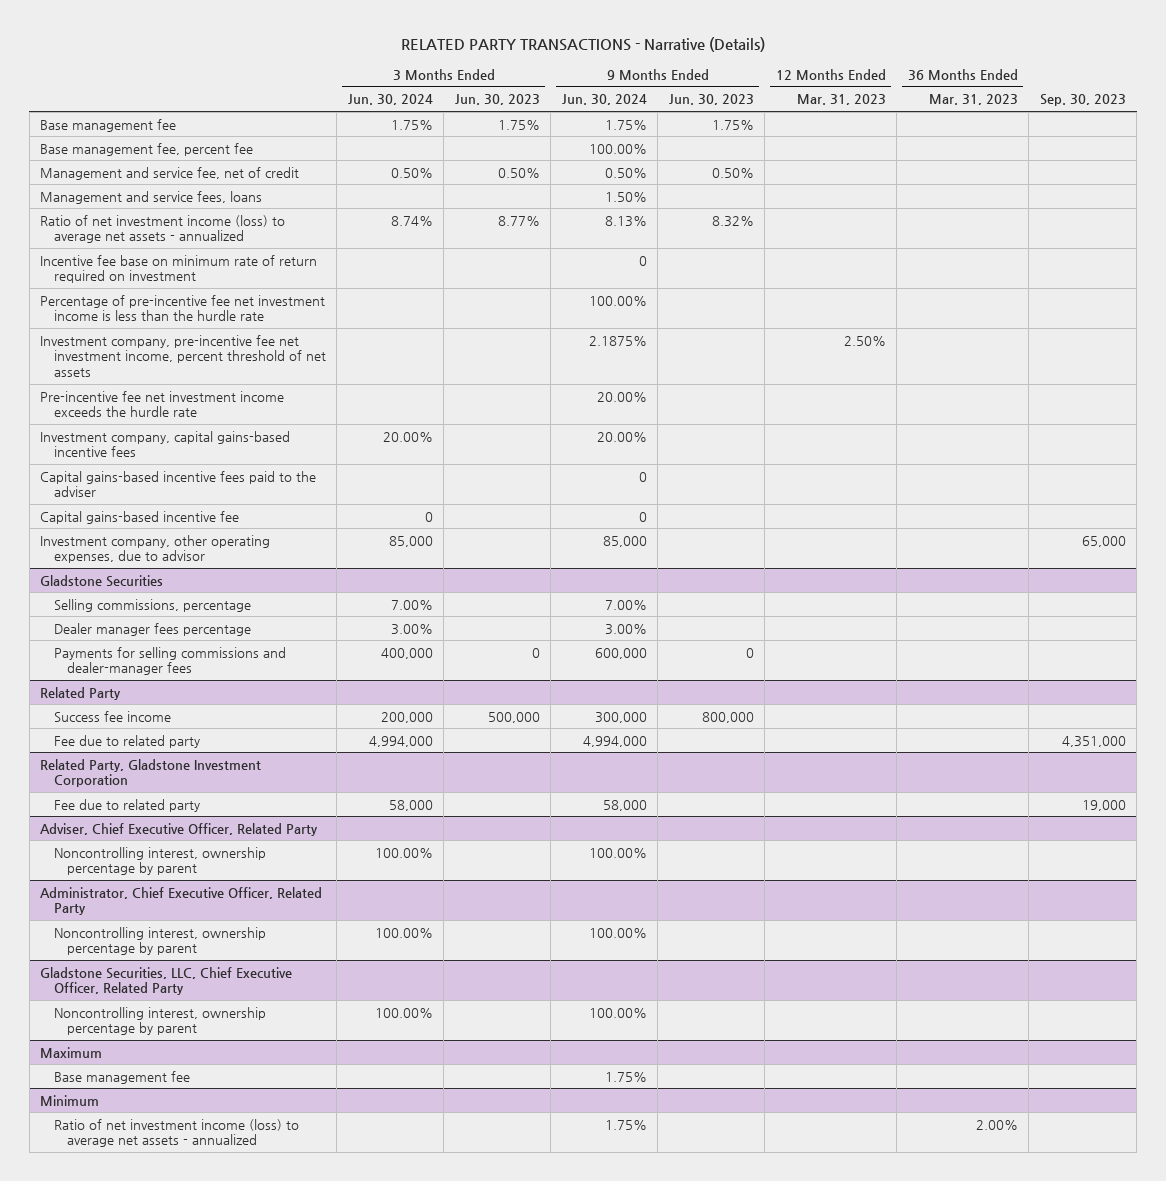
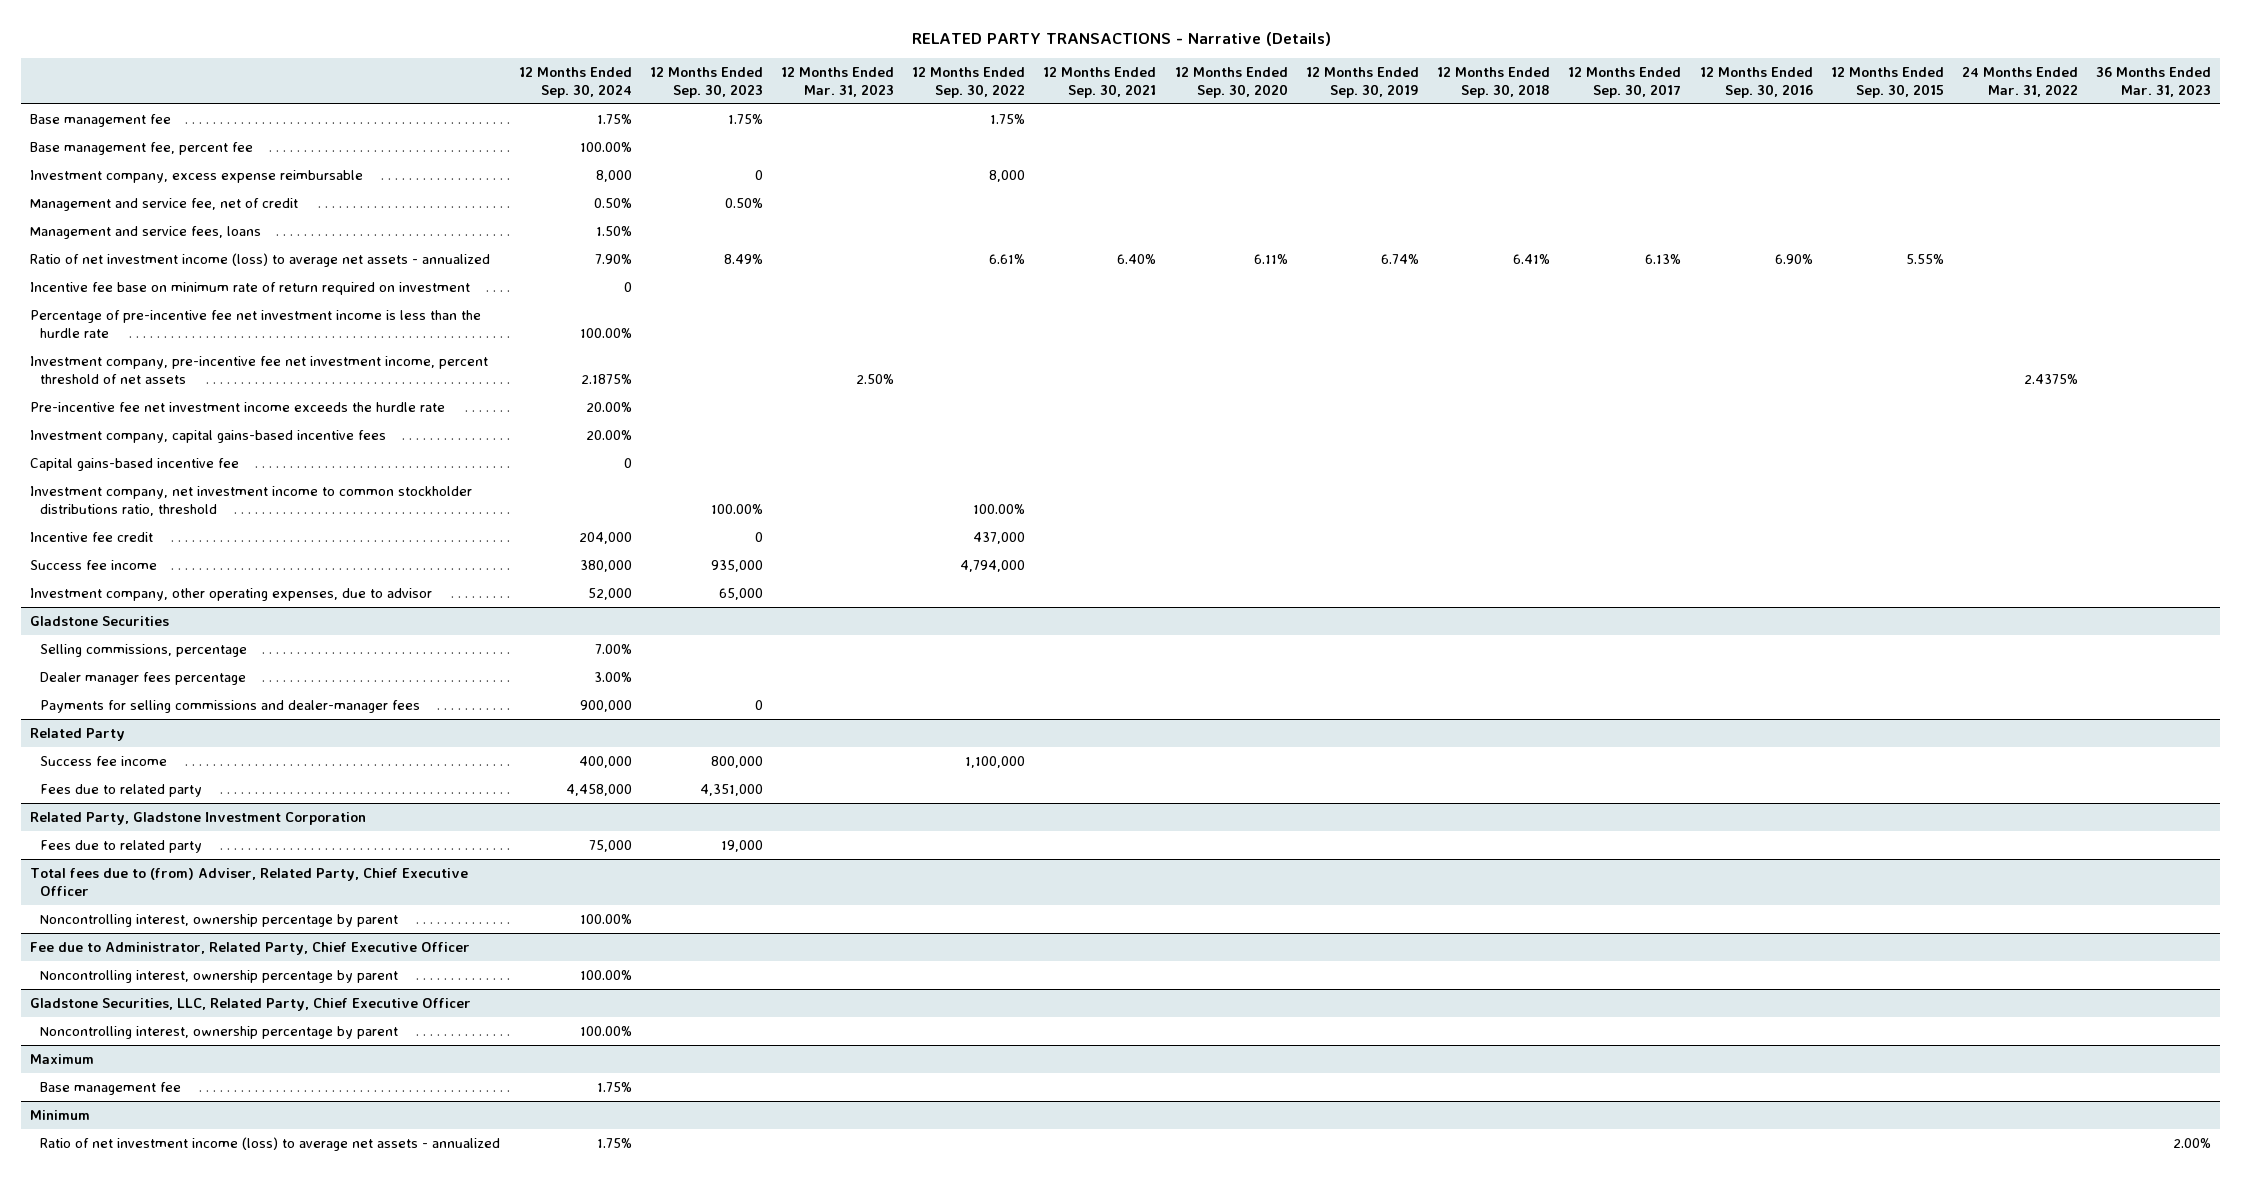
- | 3 Months Ended Jun. 30, 2024 | 3 Months Ended Jun. 30, 2023 | 9 Months Ended Jun. 30, 2024 | 9 Months Ended Jun. 30, 2023 | 12 Months Ended Mar. 31, 2023 | 36 Months Ended Mar. 31, 2023 | Sep. 30, 2023
+ | 12 Months Ended Sep. 30, 2024 | 12 Months Ended Sep. 30, 2023 | 12 Months Ended Mar. 31, 2023 | 12 Months Ended Sep. 30, 2022 | 12 Months Ended Sep. 30, 2021 | 12 Months Ended Sep. 30, 2020 | 12 Months Ended Sep. 30, 2019 | 12 Months Ended Sep. 30, 2018 | 12 Months Ended Sep. 30, 2017 | 12 Months Ended Sep. 30, 2016 | 12 Months Ended Sep. 30, 2015 | 24 Months Ended Mar. 31, 2022 | 36 Months Ended Mar. 31, 2023
+ Investment company, excess expense reimbursable | 8,000 | 0 | | 8,000 | | | | | | | | |
- Capital gains-based incentive fees paid to the adviser | | | 0 | | | |
+ Investment company, net investment income to common stockholder distributions ratio, threshold | | 100.00% | | 100.00% | | | | | | | | |
+ Incentive fee credit | 204,000 | 0 | | 437,000 | | | | | | | | |
+ Success fee income | 380,000 | 935,000 | | 4,794,000 | | | | | | | | |
@ Related Party
- Fee due to related party | 4,994,000 | | 4,994,000 | | | | 4,351,000
+ Fees due to related party | 4,458,000 | 4,351,000 | | | | | | | | | | |
@ Related Party, Gladstone Investment Corporation
- Fee due to related party | 58,000 | | 58,000 | | | | 19,000
- Adviser, Chief Executive Officer, Related Party
@ Related Party, Gladstone Investment Corporation
+ Fees due to related party | 75,000 | 19,000 | | | | | | | | | | |
+ Total fees due to (from) Adviser, Related Party, Chief Executive Officer
- Administrator, Chief Executive Officer, Related Party
+ Fee due to Administrator, Related Party, Chief Executive Officer
- Gladstone Securities, LLC, Chief Executive Officer, Related Party
+ Gladstone Securities, LLC, Related Party, Chief Executive Officer

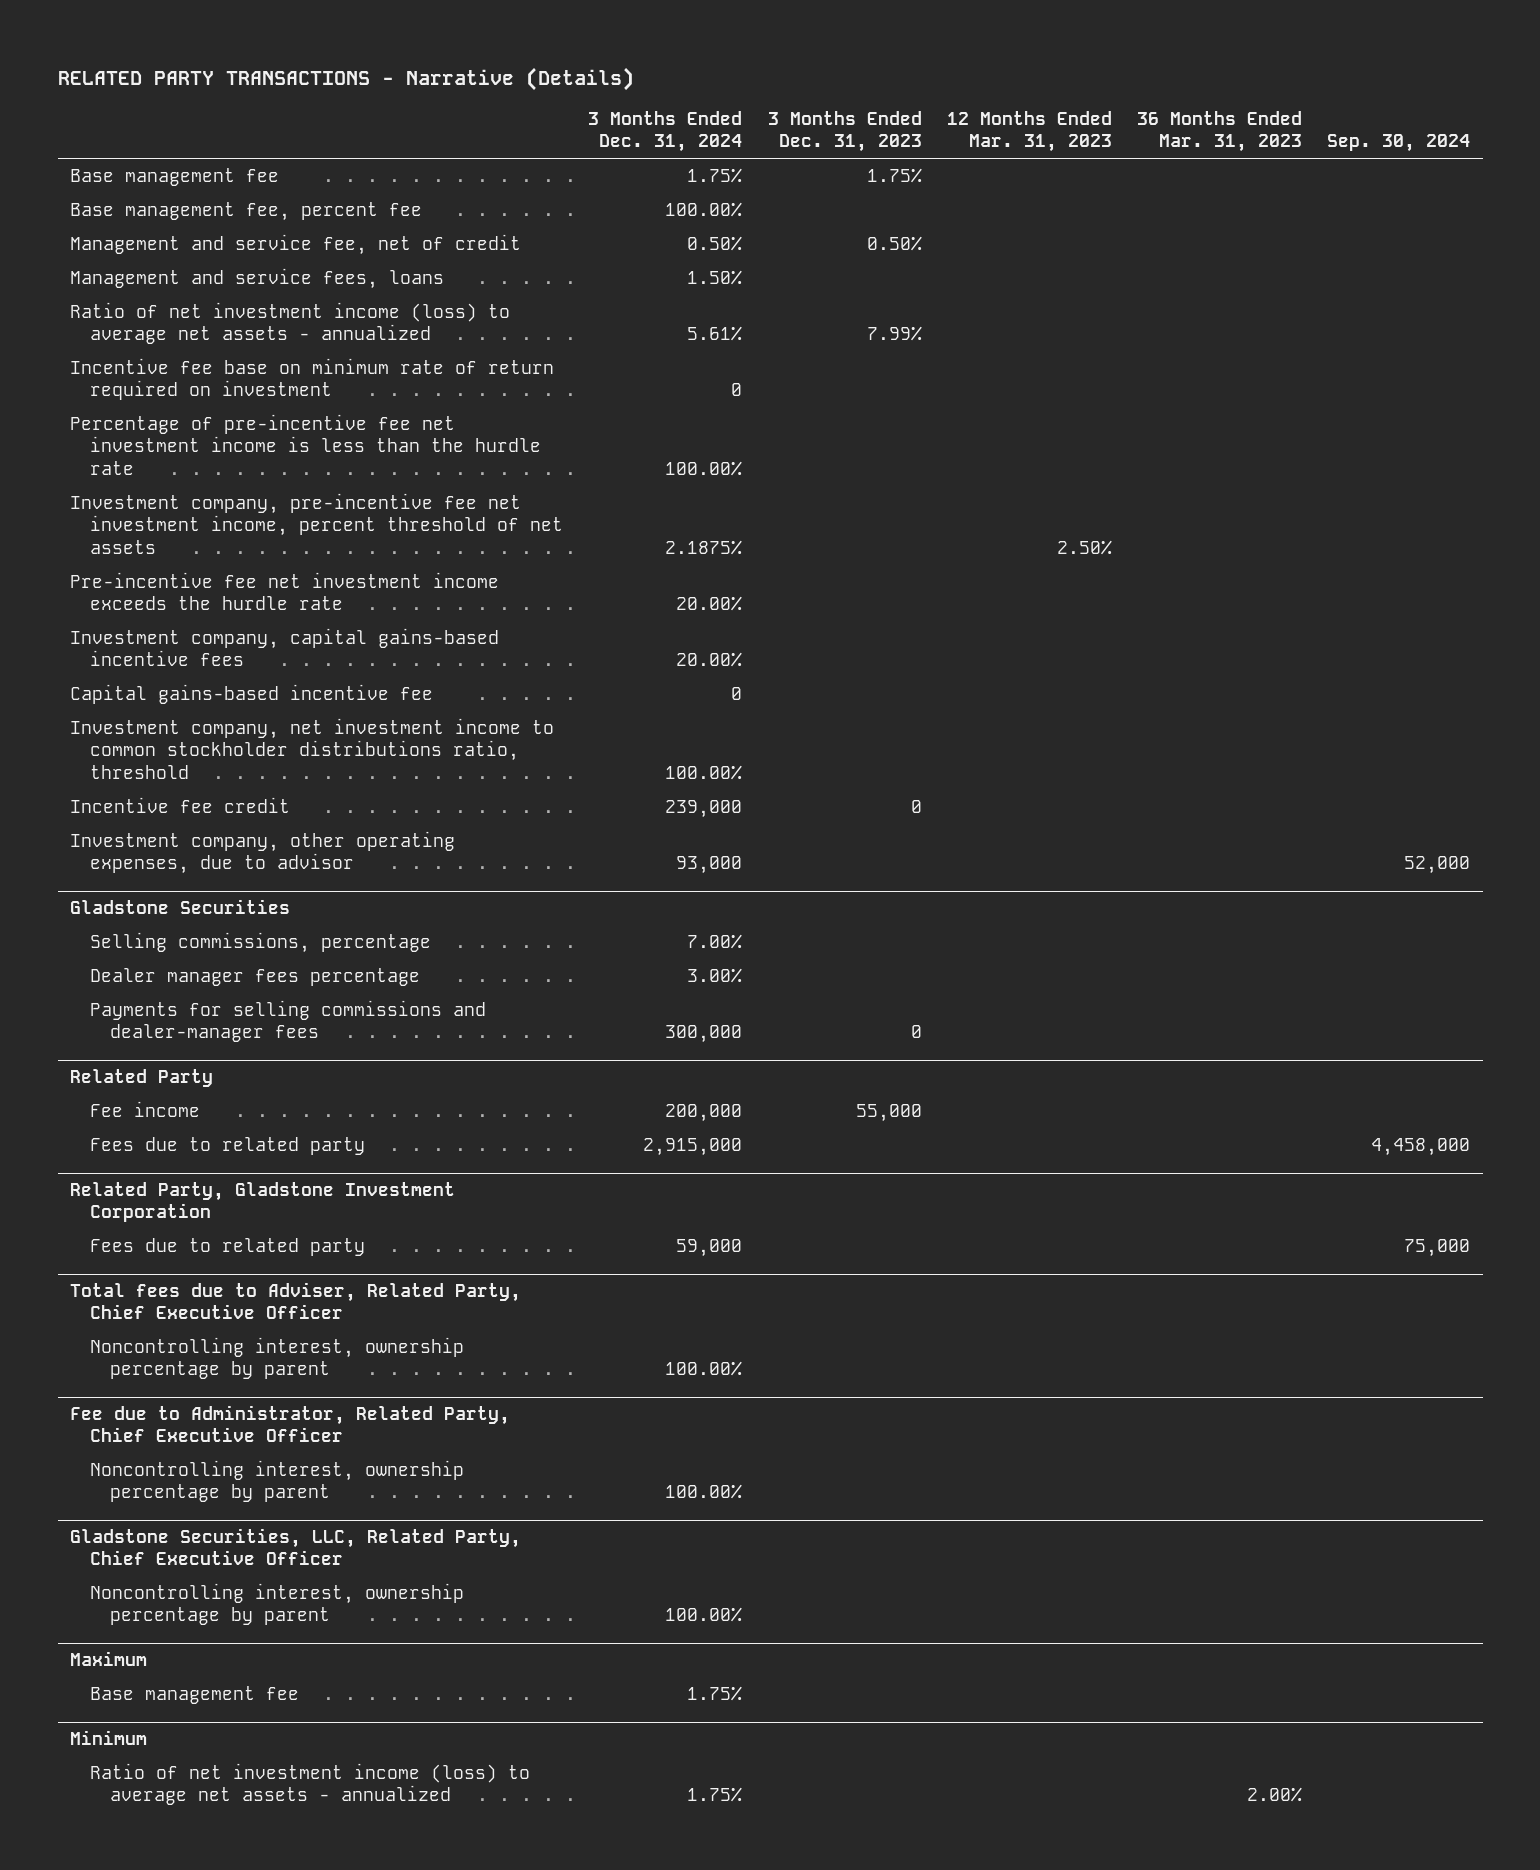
- | 12 Months Ended Sep. 30, 2024 | 12 Months Ended Sep. 30, 2023 | 12 Months Ended Mar. 31, 2023 | 12 Months Ended Sep. 30, 2022 | 12 Months Ended Sep. 30, 2021 | 12 Months Ended Sep. 30, 2020 | 12 Months Ended Sep. 30, 2019 | 12 Months Ended Sep. 30, 2018 | 12 Months Ended Sep. 30, 2017 | 12 Months Ended Sep. 30, 2016 | 12 Months Ended Sep. 30, 2015 | 24 Months Ended Mar. 31, 2022 | 36 Months Ended Mar. 31, 2023
+ | 3 Months Ended Dec. 31, 2024 | 3 Months Ended Dec. 31, 2023 | 12 Months Ended Mar. 31, 2023 | 36 Months Ended Mar. 31, 2023 | Sep. 30, 2024
- Investment company, excess expense reimbursable | 8,000 | 0 | | 8,000 | | | | | | | | |
- Success fee income | 380,000 | 935,000 | | 4,794,000 | | | | | | | | |
@ Related Party
- Success fee income | 400,000 | 800,000 | | 1,100,000 | | | | | | | | |
+ Fee income | 200,000 | 55,000 | | |
- Total fees due to (from) Adviser, Related Party, Chief Executive Officer
+ Total fees due to Adviser, Related Party, Chief Executive Officer

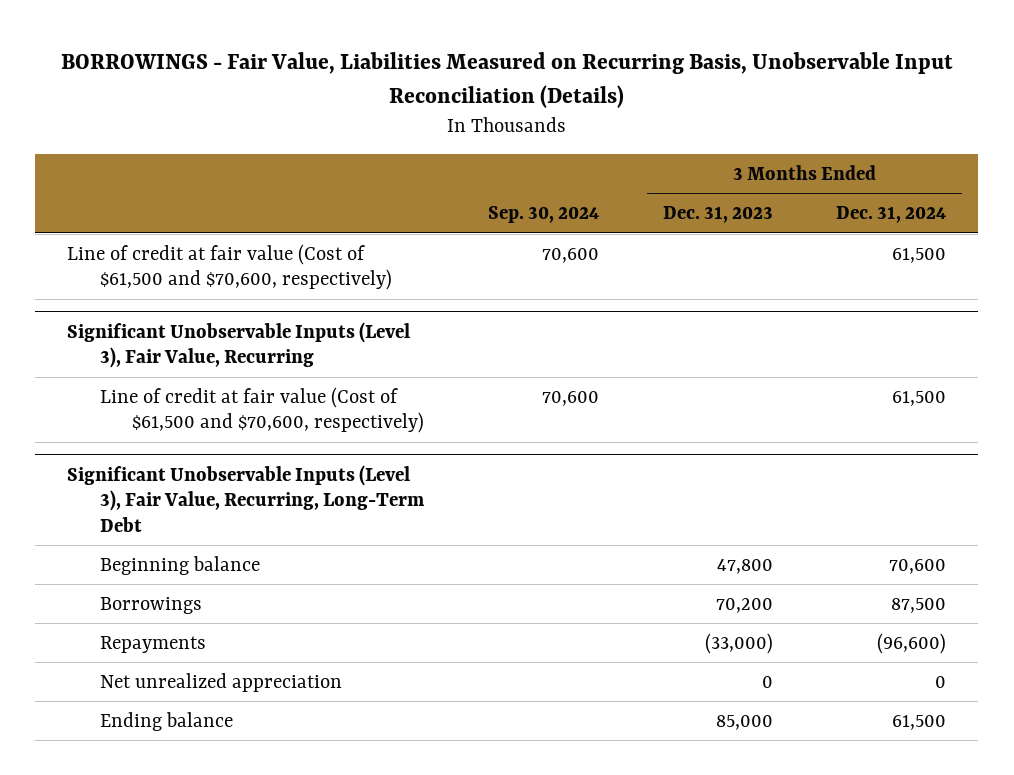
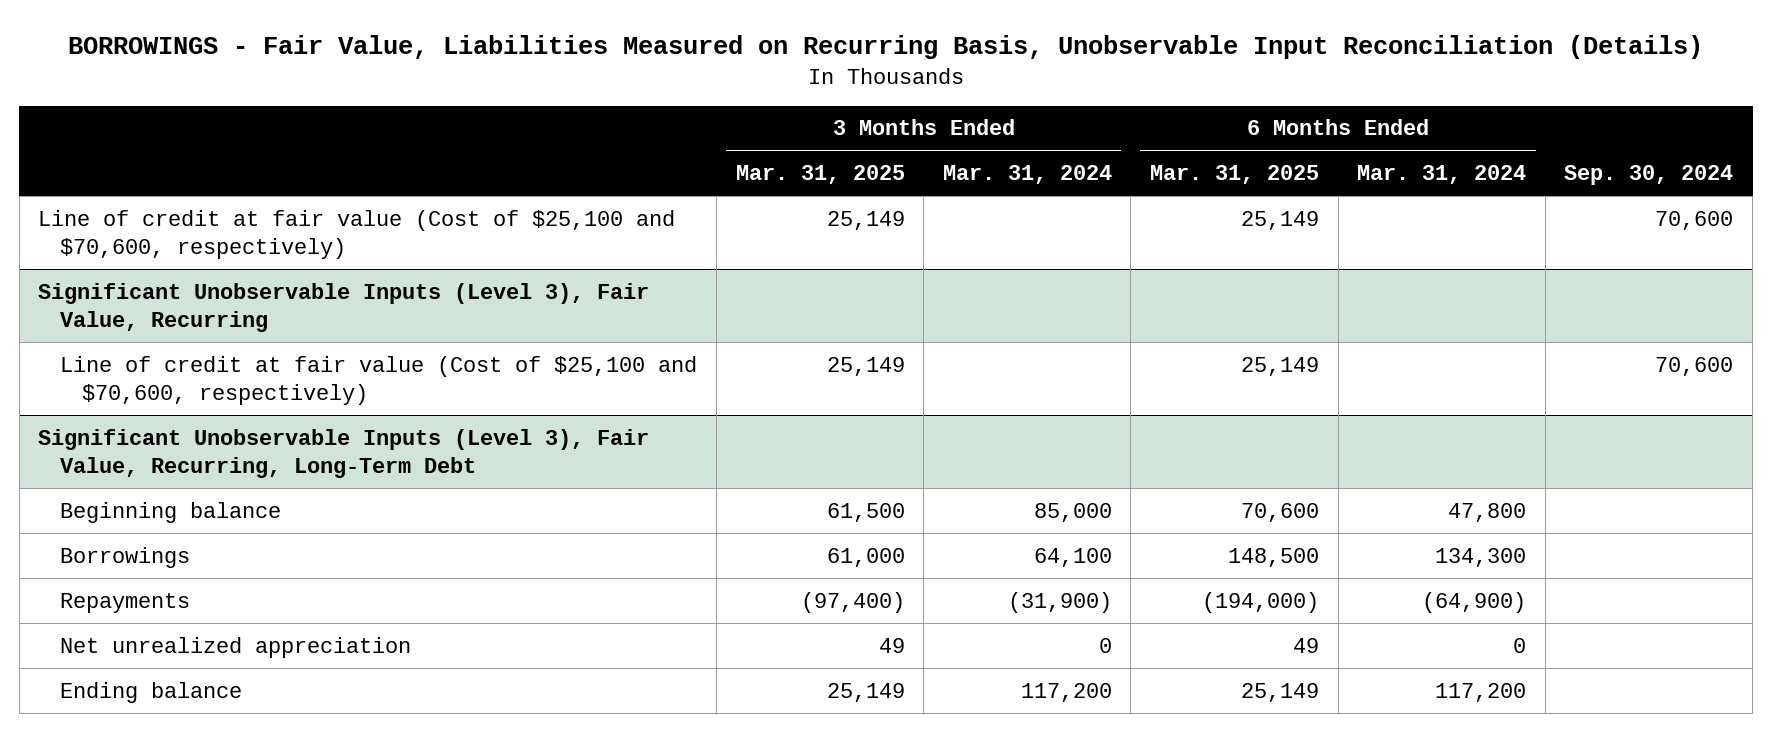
- | Sep. 30, 2024 | 3 Months Ended Dec. 31, 2023 | 3 Months Ended Dec. 31, 2024
+ | 3 Months Ended Mar. 31, 2025 | 3 Months Ended Mar. 31, 2024 | 6 Months Ended Mar. 31, 2025 | 6 Months Ended Mar. 31, 2024 | Sep. 30, 2024
- Line of credit at fair value (Cost of $61,500 and $70,600, respectively) | 70,600 | | 61,500
+ Line of credit at fair value (Cost of $25,100 and $70,600, respectively) | 25,149 | | 25,149 | | 70,600
@ Significant Unobservable Inputs (Level 3), Fair Value, Recurring
- Line of credit at fair value (Cost of $61,500 and $70,600, respectively) | 70,600 | | 61,500
+ Line of credit at fair value (Cost of $25,100 and $70,600, respectively) | 25,149 | | 25,149 | | 70,600

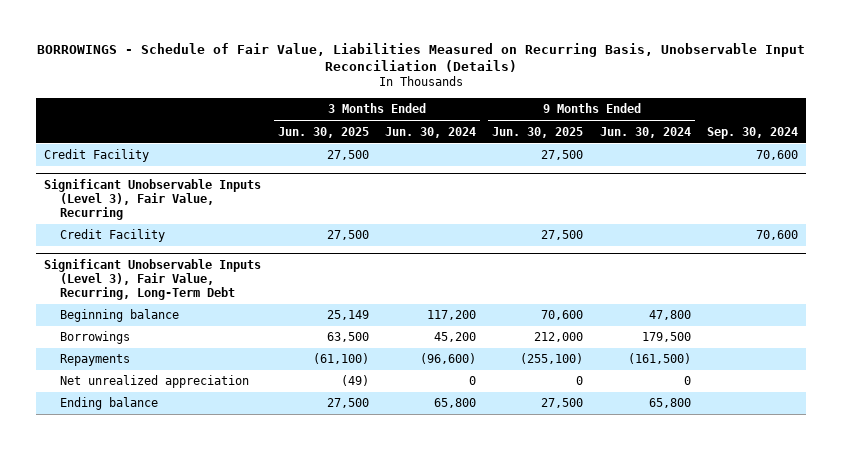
- BORROWINGS - Fair Value, Liabilities Measured on Recurring Basis, Unobservable Input Reconciliation (Details)
+ BORROWINGS - Schedule of Fair Value, Liabilities Measured on Recurring Basis, Unobservable Input Reconciliation (Details)
- | 3 Months Ended Mar. 31, 2025 | 3 Months Ended Mar. 31, 2024 | 6 Months Ended Mar. 31, 2025 | 6 Months Ended Mar. 31, 2024 | Sep. 30, 2024
+ | 3 Months Ended Jun. 30, 2025 | 3 Months Ended Jun. 30, 2024 | 9 Months Ended Jun. 30, 2025 | 9 Months Ended Jun. 30, 2024 | Sep. 30, 2024
- Line of credit at fair value (Cost of $25,100 and $70,600, respectively) | 25,149 | | 25,149 | | 70,600
+ Credit Facility | 27,500 | | 27,500 | | 70,600
@ Significant Unobservable Inputs (Level 3), Fair Value, Recurring
- Line of credit at fair value (Cost of $25,100 and $70,600, respectively) | 25,149 | | 25,149 | | 70,600
+ Credit Facility | 27,500 | | 27,500 | | 70,600

